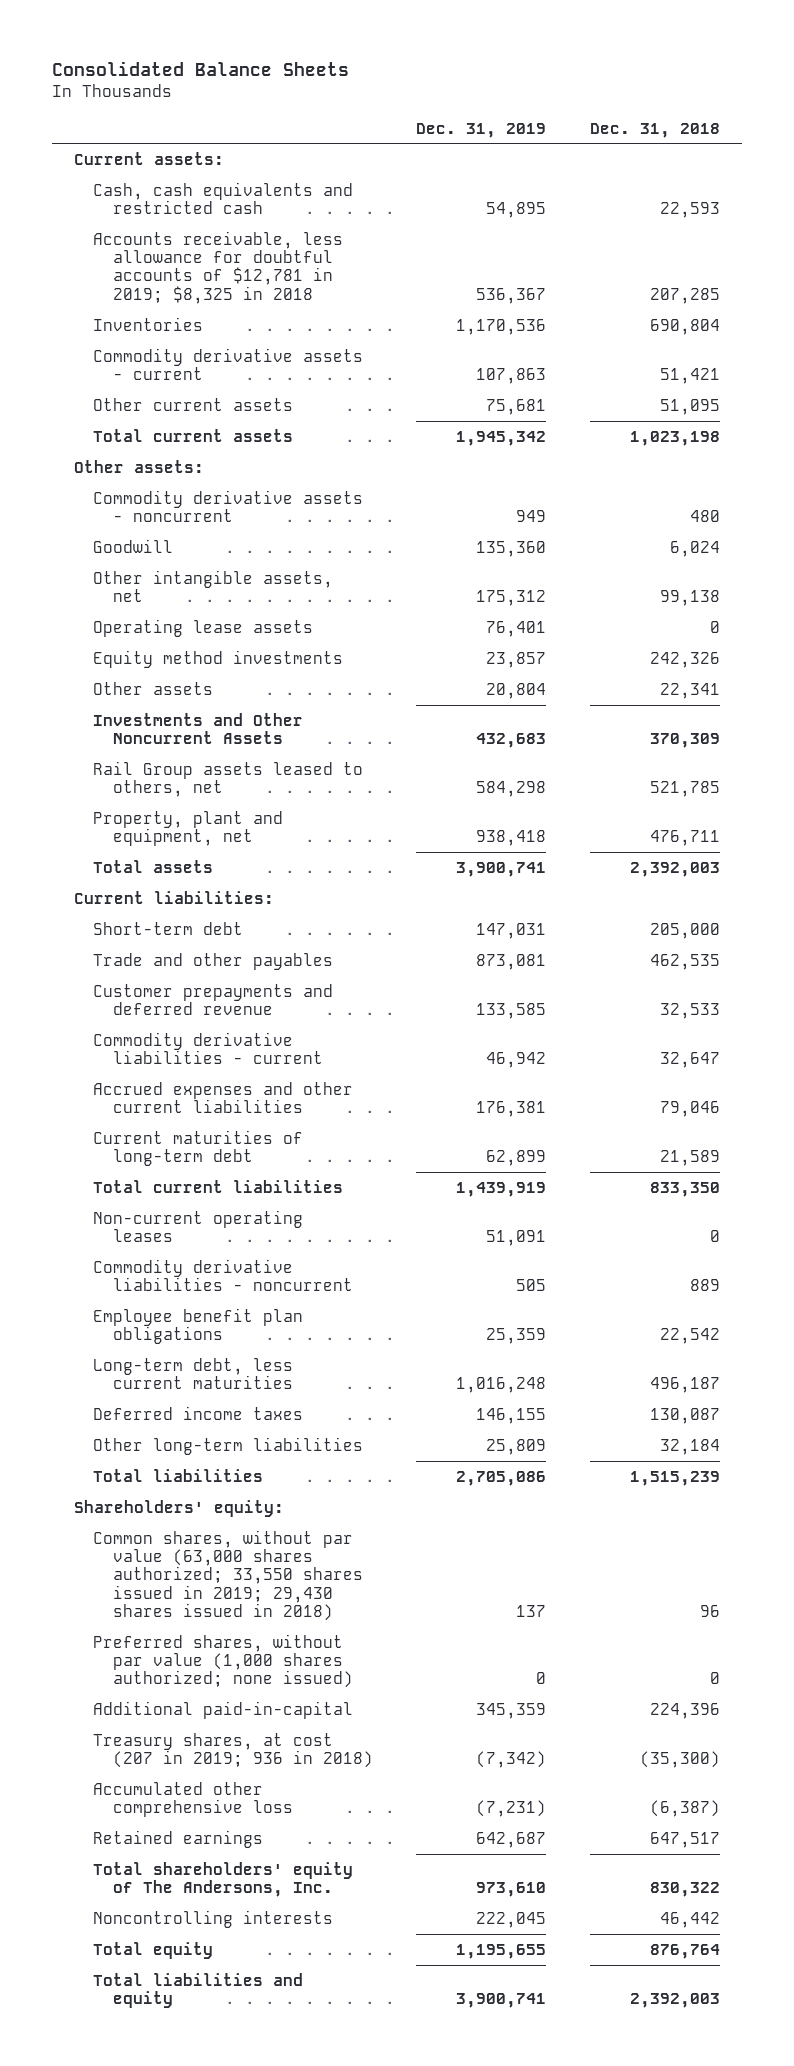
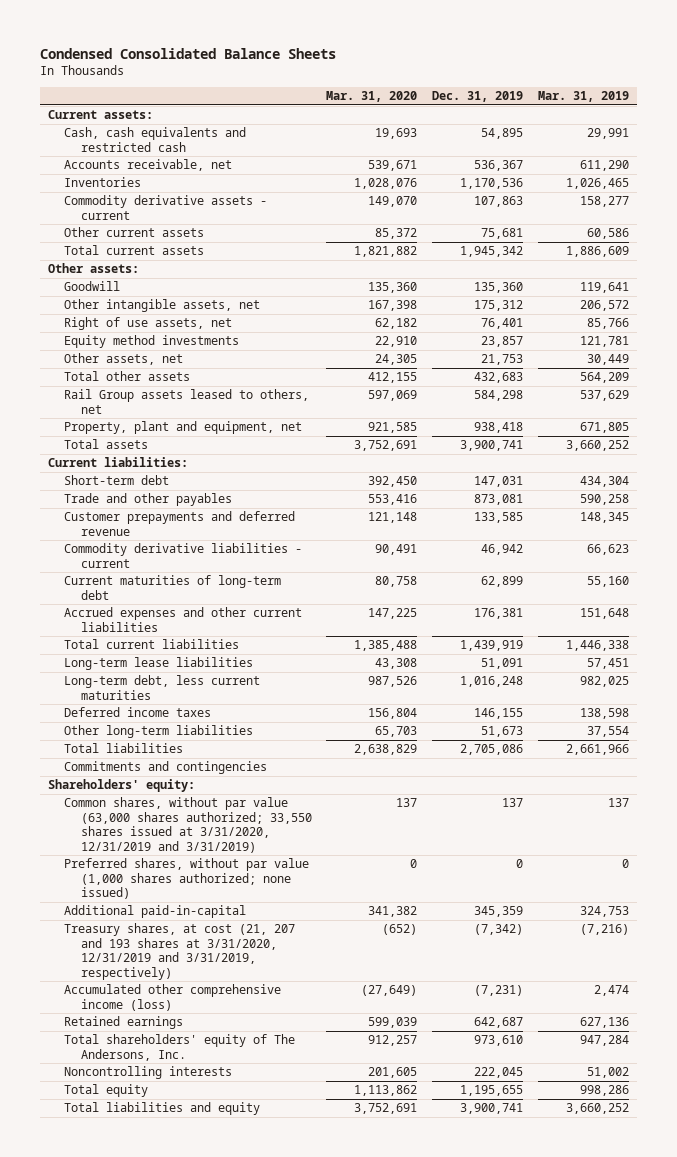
- Consolidated Balance Sheets
+ Condensed Consolidated Balance Sheets
- | Dec. 31, 2019 | Dec. 31, 2018
+ | Mar. 31, 2020 | Dec. 31, 2019 | Mar. 31, 2019
- Accounts receivable, less allowance for doubtful accounts of $12,781 in 2019; $8,325 in 2018 | 536,367 | 207,285
+ Accounts receivable, net | 539,671 | 536,367 | 611,290
- Commodity derivative assets - noncurrent | 949 | 480
- Operating lease assets | 76,401 | 0
+ Right of use assets, net | 62,182 | 76,401 | 85,766
- Other assets | 20,804 | 22,341
- Investments and Other Noncurrent Assets | 432,683 | 370,309
+ Other assets, net | 24,305 | 21,753 | 30,449
+ Total other assets | 412,155 | 432,683 | 564,209
moved down: Accrued expenses and other current liabilities | 147,225 | 176,381 | 151,648
- Non-current operating leases | 51,091 | 0
- Commodity derivative liabilities - noncurrent | 505 | 889
- Employee benefit plan obligations | 25,359 | 22,542
+ Long-term lease liabilities | 43,308 | 51,091 | 57,451
- Other long-term liabilities | 25,809 | 32,184
+ Other long-term liabilities | 65,703 | 51,673 | 37,554
+ Commitments and contingencies
- Common shares, without par value (63,000 shares authorized; 33,550 shares issued in 2019; 29,430 shares issued in 2018) | 137 | 96
+ Common shares, without par value (63,000 shares authorized; 33,550 shares issued at 3/31/2020, 12/31/2019 and 3/31/2019) | 137 | 137 | 137
- Treasury shares, at cost (207 in 2019; 936 in 2018) | (7,342) | (35,300)
- Accumulated other comprehensive loss | (7,231) | (6,387)
+ Treasury shares, at cost (21, 207 and 193 shares at 3/31/2020, 12/31/2019 and 3/31/2019, respectively) | (652) | (7,342) | (7,216)
+ Accumulated other comprehensive income (loss) | (27,649) | (7,231) | 2,474

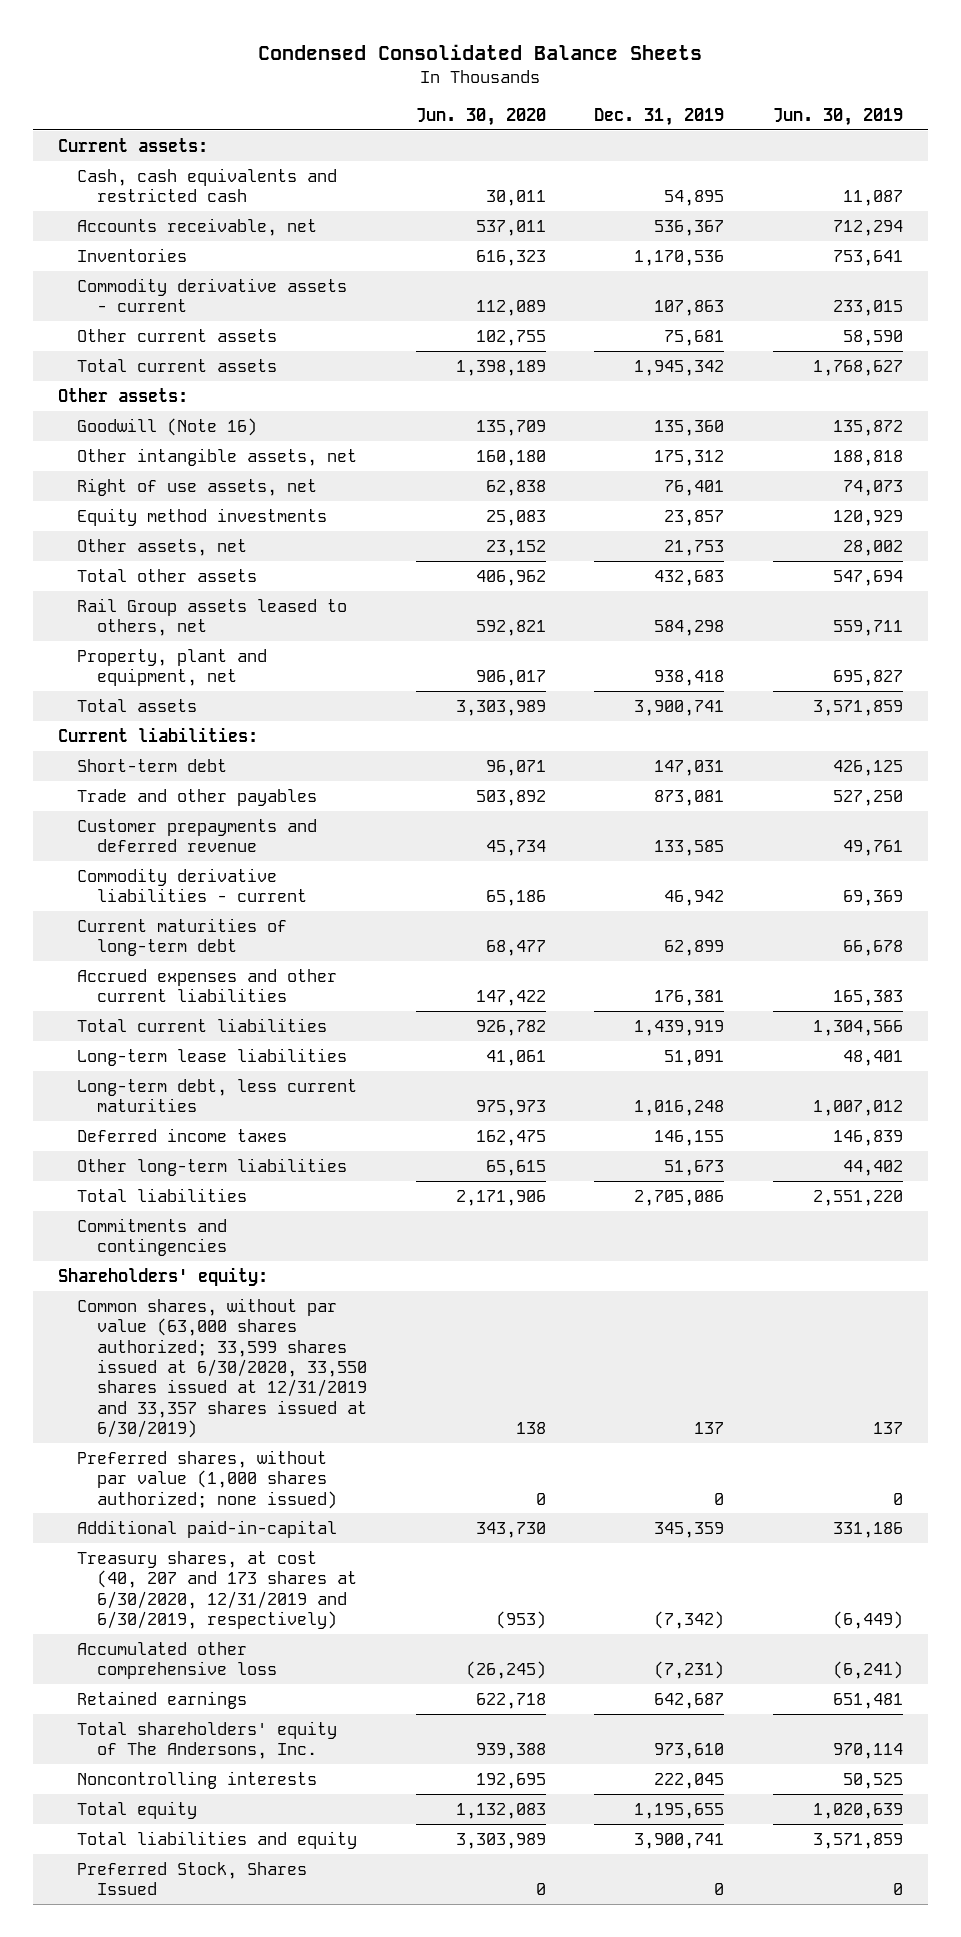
- | Mar. 31, 2020 | Dec. 31, 2019 | Mar. 31, 2019
+ | Jun. 30, 2020 | Dec. 31, 2019 | Jun. 30, 2019
- Goodwill | 135,360 | 135,360 | 119,641
+ Goodwill (Note 16) | 135,709 | 135,360 | 135,872
- Common shares, without par value (63,000 shares authorized; 33,550 shares issued at 3/31/2020, 12/31/2019 and 3/31/2019) | 137 | 137 | 137
+ Common shares, without par value (63,000 shares authorized; 33,599 shares issued at 6/30/2020, 33,550 shares issued at 12/31/2019 and 33,357 shares issued at 6/30/2019) | 138 | 137 | 137
- Treasury shares, at cost (21, 207 and 193 shares at 3/31/2020, 12/31/2019 and 3/31/2019, respectively) | (652) | (7,342) | (7,216)
- Accumulated other comprehensive income (loss) | (27,649) | (7,231) | 2,474
+ Treasury shares, at cost (40, 207 and 173 shares at 6/30/2020, 12/31/2019 and 6/30/2019, respectively) | (953) | (7,342) | (6,449)
+ Accumulated other comprehensive loss | (26,245) | (7,231) | (6,241)
+ Preferred Stock, Shares Issued | 0 | 0 | 0

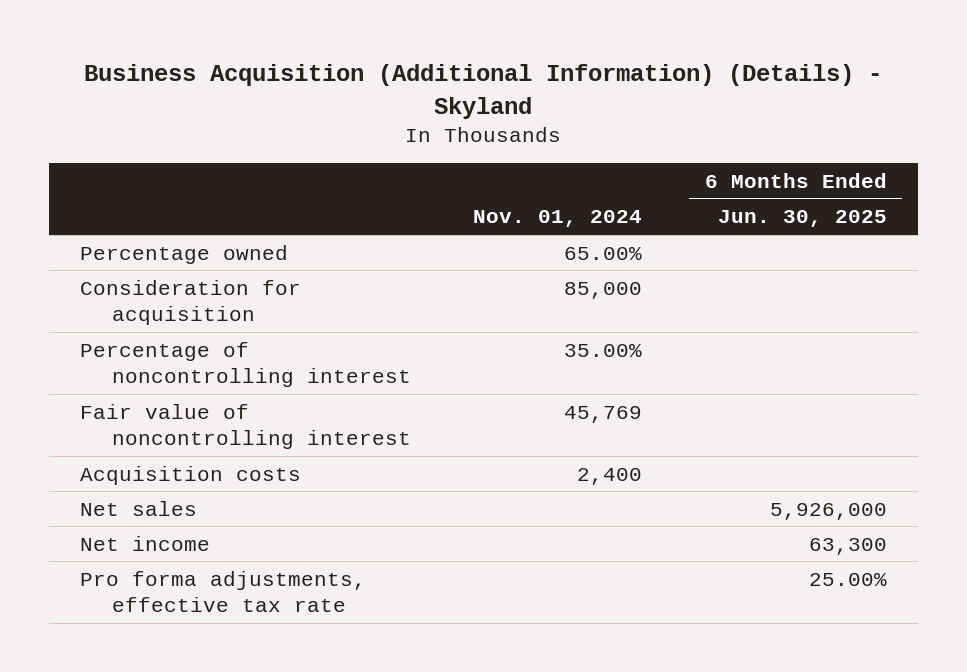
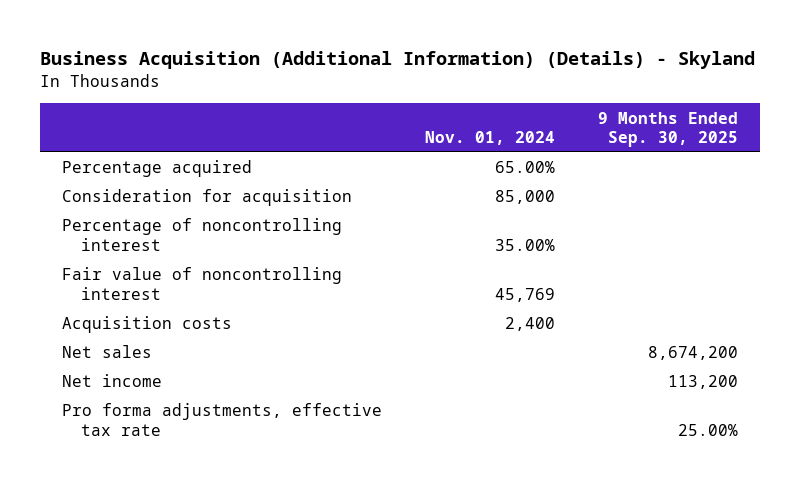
- | Nov. 01, 2024 | 6 Months Ended Jun. 30, 2025
+ | Nov. 01, 2024 | 9 Months Ended Sep. 30, 2025
- Percentage owned | 65.00% |
+ Percentage acquired | 65.00% |

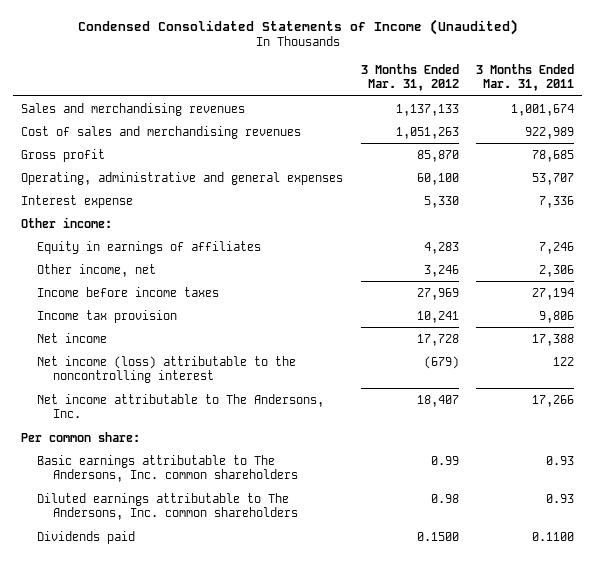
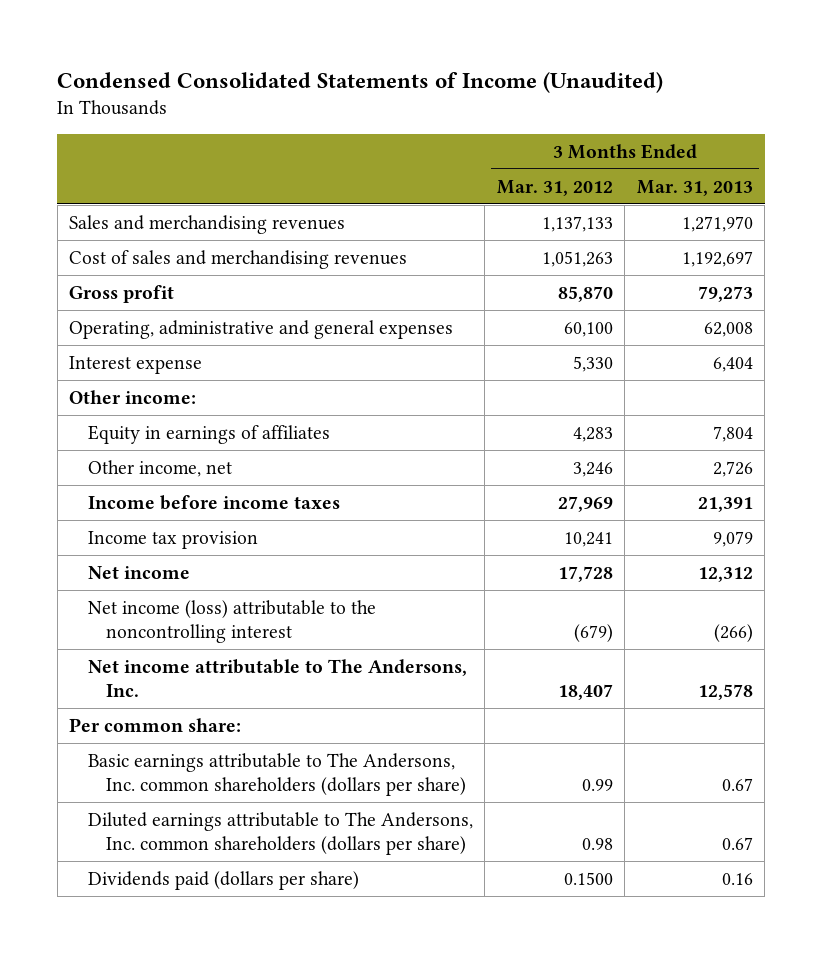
- | 3 Months Ended Mar. 31, 2012 | 3 Months Ended Mar. 31, 2011
+ | 3 Months Ended Mar. 31, 2012 | 3 Months Ended Mar. 31, 2013
- Basic earnings attributable to The Andersons, Inc. common shareholders | 0.99 | 0.93
- Diluted earnings attributable to The Andersons, Inc. common shareholders | 0.98 | 0.93
- Dividends paid | 0.1500 | 0.1100
+ Basic earnings attributable to The Andersons, Inc. common shareholders (dollars per share) | 0.99 | 0.67
+ Diluted earnings attributable to The Andersons, Inc. common shareholders (dollars per share) | 0.98 | 0.67
+ Dividends paid (dollars per share) | 0.1500 | 0.16

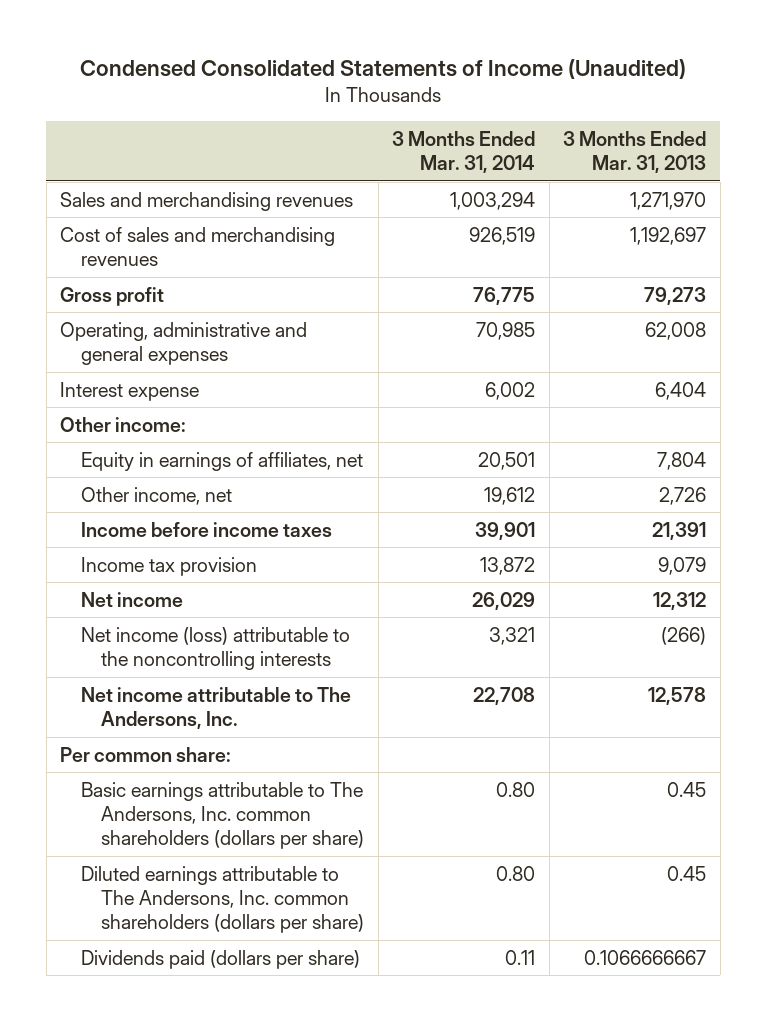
- | 3 Months Ended Mar. 31, 2012 | 3 Months Ended Mar. 31, 2013
+ | 3 Months Ended Mar. 31, 2014 | 3 Months Ended Mar. 31, 2013
- Equity in earnings of affiliates | 4,283 | 7,804
+ Equity in earnings of affiliates, net | 20,501 | 7,804
- Net income (loss) attributable to the noncontrolling interest | (679) | (266)
+ Net income (loss) attributable to the noncontrolling interests | 3,321 | (266)
- Basic earnings attributable to The Andersons, Inc. common shareholders (dollars per share) | 0.99 | 0.67
- Diluted earnings attributable to The Andersons, Inc. common shareholders (dollars per share) | 0.98 | 0.67
- Dividends paid (dollars per share) | 0.1500 | 0.16
+ Basic earnings attributable to The Andersons, Inc. common shareholders (dollars per share) | 0.80 | 0.45
+ Diluted earnings attributable to The Andersons, Inc. common shareholders (dollars per share) | 0.80 | 0.45
+ Dividends paid (dollars per share) | 0.11 | 0.1066666667

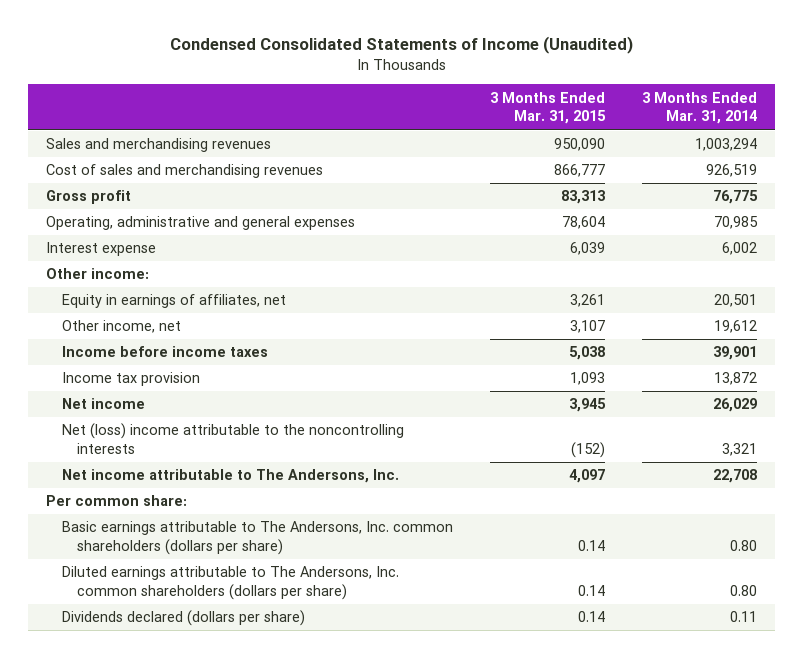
- | 3 Months Ended Mar. 31, 2014 | 3 Months Ended Mar. 31, 2013
+ | 3 Months Ended Mar. 31, 2015 | 3 Months Ended Mar. 31, 2014
- Net income (loss) attributable to the noncontrolling interests | 3,321 | (266)
+ Net (loss) income attributable to the noncontrolling interests | (152) | 3,321
- Dividends paid (dollars per share) | 0.11 | 0.1066666667
+ Dividends declared (dollars per share) | 0.14 | 0.11

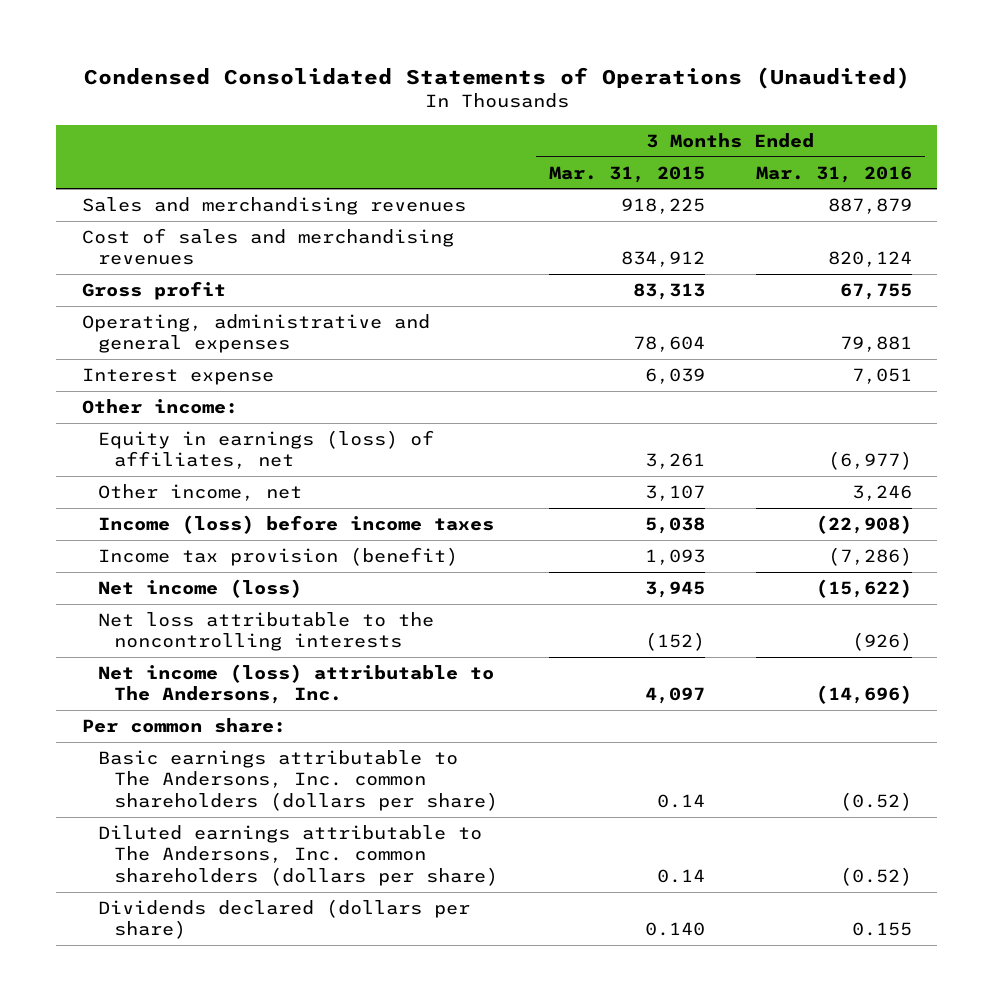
- Condensed Consolidated Statements of Income (Unaudited)
+ Condensed Consolidated Statements of Operations (Unaudited)
- | 3 Months Ended Mar. 31, 2015 | 3 Months Ended Mar. 31, 2014
+ | 3 Months Ended Mar. 31, 2015 | 3 Months Ended Mar. 31, 2016
- Sales and merchandising revenues | 950,090 | 1,003,294
- Cost of sales and merchandising revenues | 866,777 | 926,519
+ Sales and merchandising revenues | 918,225 | 887,879
+ Cost of sales and merchandising revenues | 834,912 | 820,124
- Equity in earnings of affiliates, net | 3,261 | 20,501
+ Equity in earnings (loss) of affiliates, net | 3,261 | (6,977)
- Income before income taxes | 5,038 | 39,901
- Income tax provision | 1,093 | 13,872
- Net income | 3,945 | 26,029
- Net (loss) income attributable to the noncontrolling interests | (152) | 3,321
- Net income attributable to The Andersons, Inc. | 4,097 | 22,708
+ Income (loss) before income taxes | 5,038 | (22,908)
+ Income tax provision (benefit) | 1,093 | (7,286)
+ Net income (loss) | 3,945 | (15,622)
+ Net loss attributable to the noncontrolling interests | (152) | (926)
+ Net income (loss) attributable to The Andersons, Inc. | 4,097 | (14,696)
- Dividends declared (dollars per share) | 0.14 | 0.11
+ Dividends declared (dollars per share) | 0.140 | 0.155

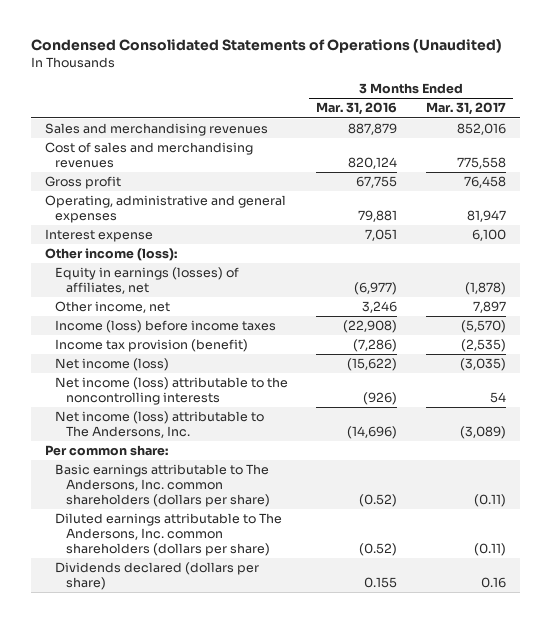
- | 3 Months Ended Mar. 31, 2015 | 3 Months Ended Mar. 31, 2016
+ | 3 Months Ended Mar. 31, 2016 | 3 Months Ended Mar. 31, 2017
- Other income:
- Equity in earnings (loss) of affiliates, net | 3,261 | (6,977)
+ Other income (loss):
+ Equity in earnings (losses) of affiliates, net | (6,977) | (1,878)
- Net loss attributable to the noncontrolling interests | (152) | (926)
+ Net income (loss) attributable to the noncontrolling interests | (926) | 54

